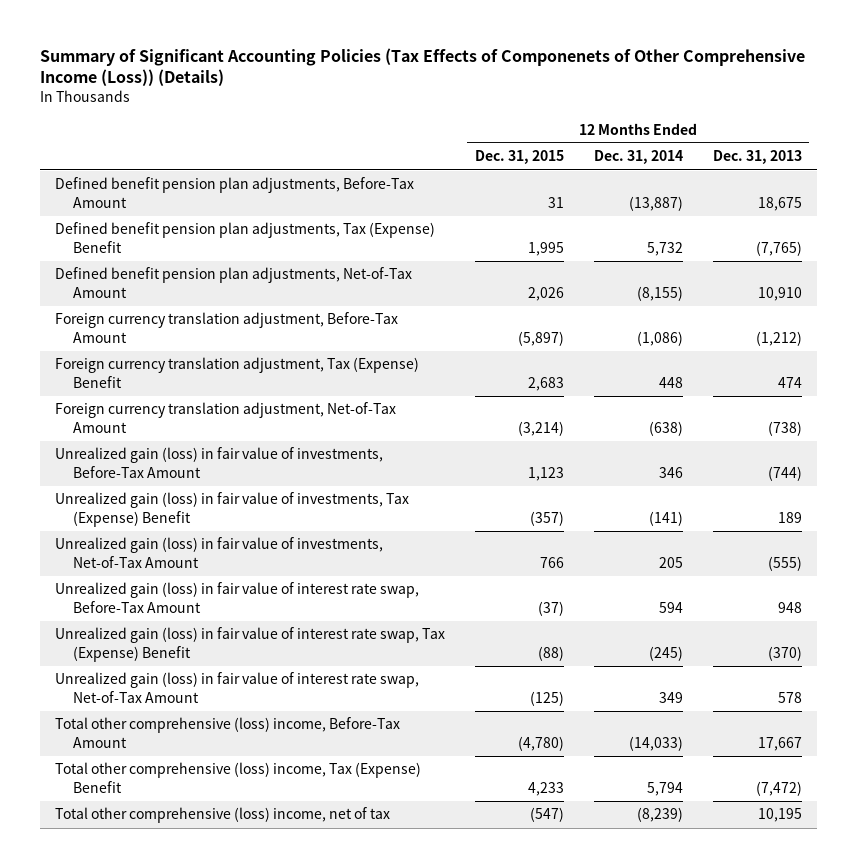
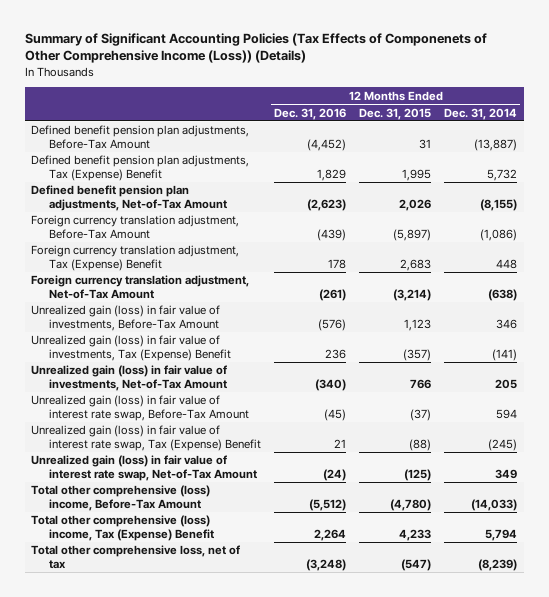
- | 12 Months Ended Dec. 31, 2015 | 12 Months Ended Dec. 31, 2014 | 12 Months Ended Dec. 31, 2013
+ | 12 Months Ended Dec. 31, 2016 | 12 Months Ended Dec. 31, 2015 | 12 Months Ended Dec. 31, 2014
- Total other comprehensive (loss) income, net of tax | (547) | (8,239) | 10,195
+ Total other comprehensive loss, net of tax | (3,248) | (547) | (8,239)

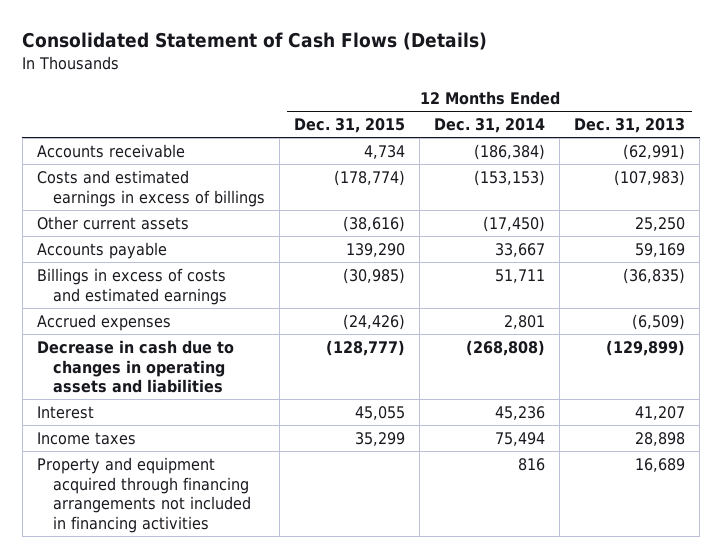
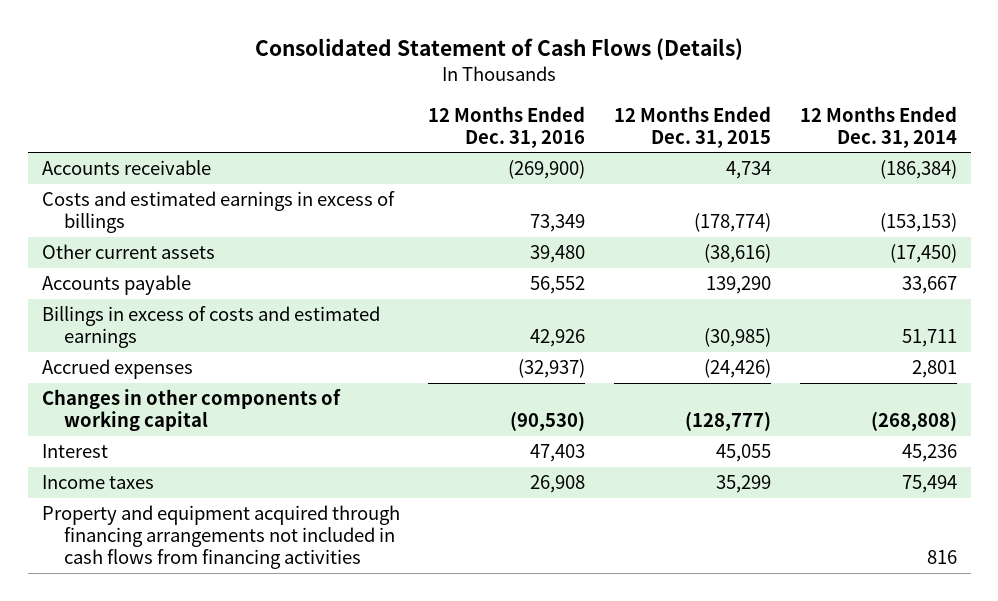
- | 12 Months Ended Dec. 31, 2015 | 12 Months Ended Dec. 31, 2014 | 12 Months Ended Dec. 31, 2013
+ | 12 Months Ended Dec. 31, 2016 | 12 Months Ended Dec. 31, 2015 | 12 Months Ended Dec. 31, 2014
- Decrease in cash due to changes in operating assets and liabilities | (128,777) | (268,808) | (129,899)
+ Changes in other components of working capital | (90,530) | (128,777) | (268,808)
- Property and equipment acquired through financing arrangements not included in financing activities | | 816 | 16,689
+ Property and equipment acquired through financing arrangements not included in cash flows from financing activities | | | 816

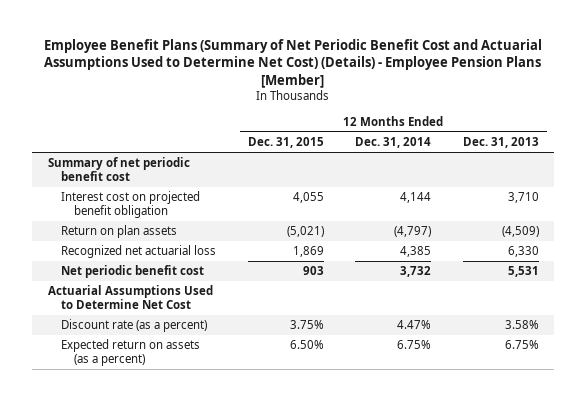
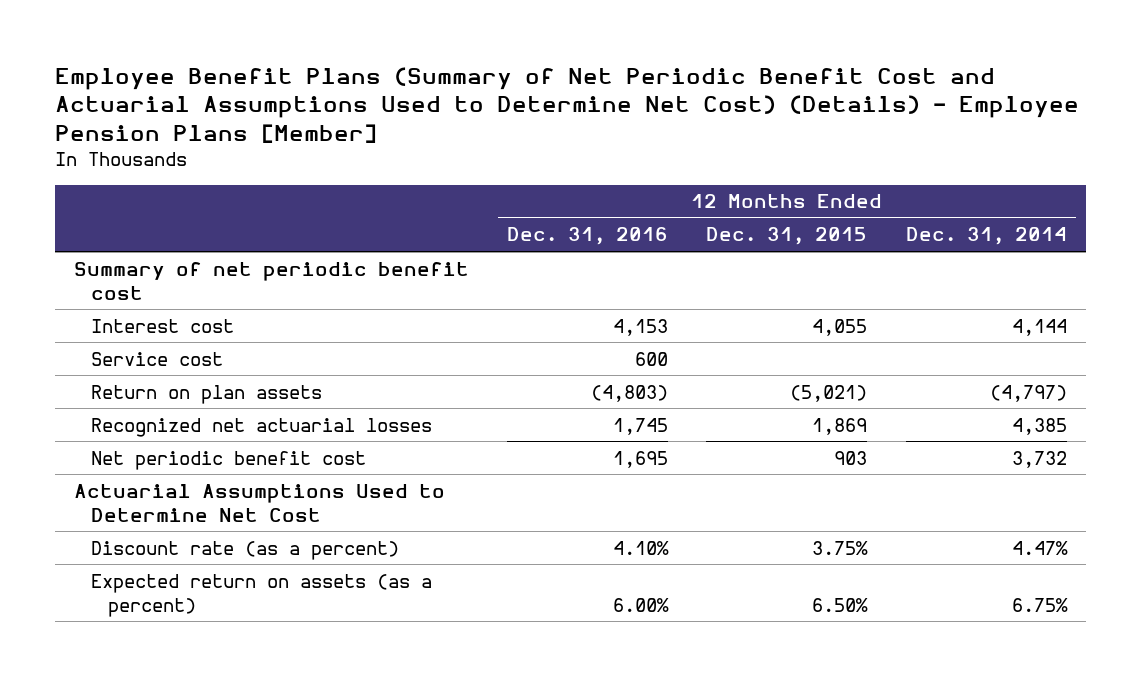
- | 12 Months Ended Dec. 31, 2015 | 12 Months Ended Dec. 31, 2014 | 12 Months Ended Dec. 31, 2013
+ | 12 Months Ended Dec. 31, 2016 | 12 Months Ended Dec. 31, 2015 | 12 Months Ended Dec. 31, 2014
- Interest cost on projected benefit obligation | 4,055 | 4,144 | 3,710
+ Interest cost | 4,153 | 4,055 | 4,144
+ Service cost | 600 | |
- Recognized net actuarial loss | 1,869 | 4,385 | 6,330
+ Recognized net actuarial losses | 1,745 | 1,869 | 4,385

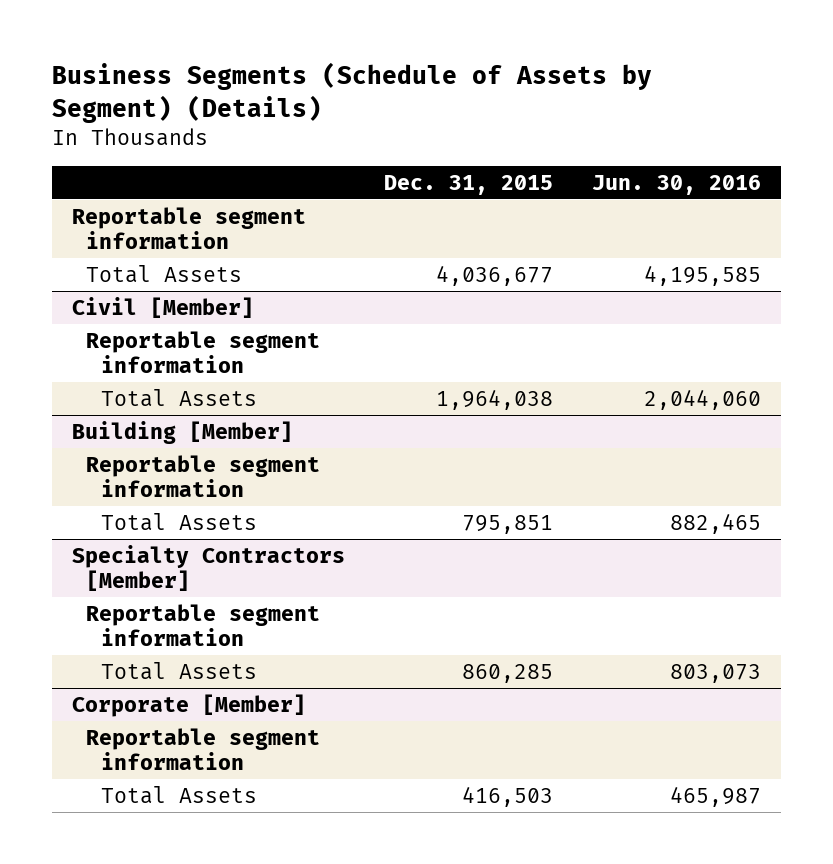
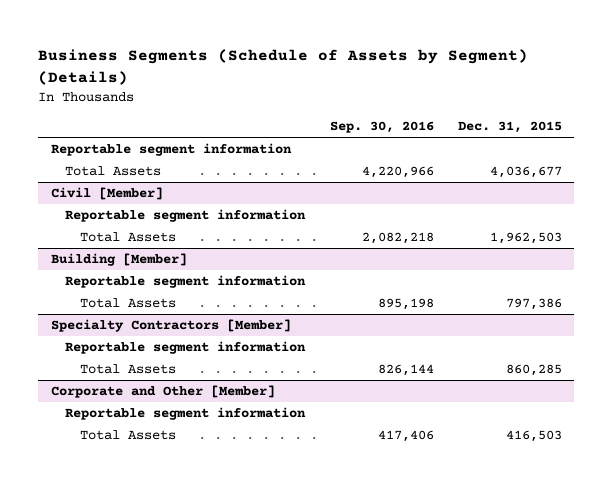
- | Dec. 31, 2015 | Jun. 30, 2016
+ | Sep. 30, 2016 | Dec. 31, 2015
@ Civil [Member]
- Total Assets | 1,964,038 | 2,044,060
+ Total Assets | 2,082,218 | 1,962,503
@ Building [Member]
- Total Assets | 795,851 | 882,465
+ Total Assets | 895,198 | 797,386
- Corporate [Member]
+ Corporate and Other [Member]

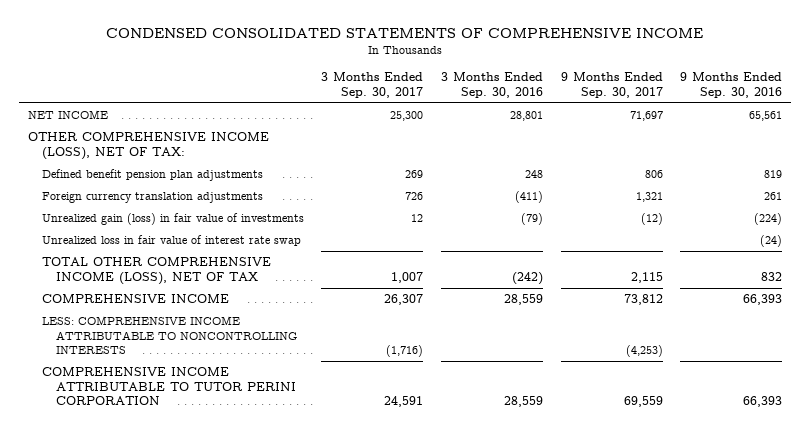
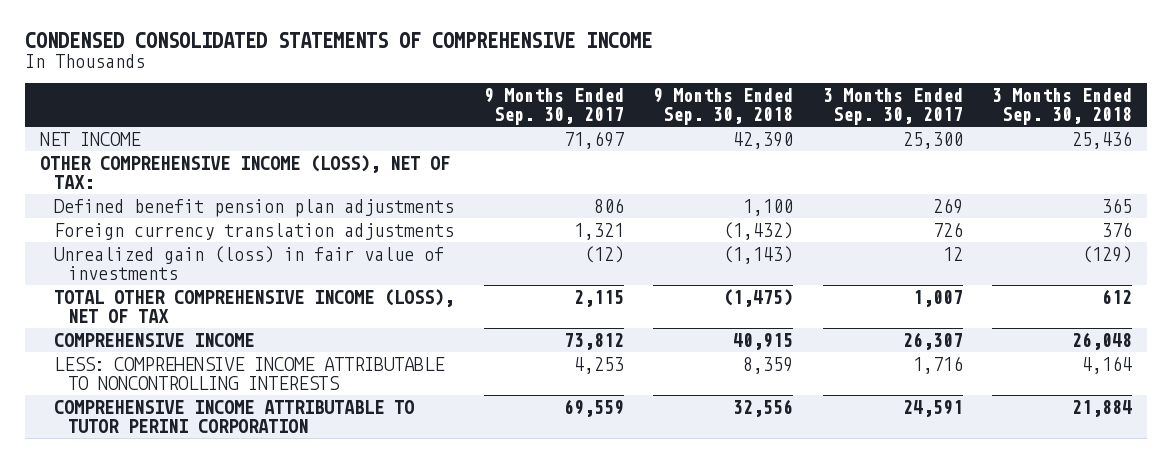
- | 3 Months Ended Sep. 30, 2017 | 3 Months Ended Sep. 30, 2016 | 9 Months Ended Sep. 30, 2017 | 9 Months Ended Sep. 30, 2016
+ | 9 Months Ended Sep. 30, 2017 | 9 Months Ended Sep. 30, 2018 | 3 Months Ended Sep. 30, 2017 | 3 Months Ended Sep. 30, 2018
- Unrealized loss in fair value of interest rate swap | | | | (24)
- LESS: COMPREHENSIVE INCOME ATTRIBUTABLE TO NONCONTROLLING INTERESTS | (1,716) | | (4,253) |
+ LESS: COMPREHENSIVE INCOME ATTRIBUTABLE TO NONCONTROLLING INTERESTS | 4,253 | 8,359 | 1,716 | 4,164

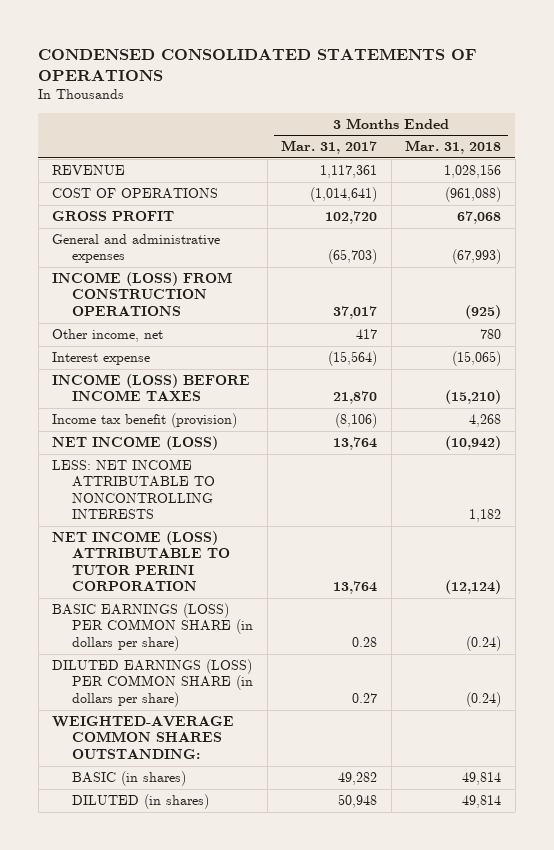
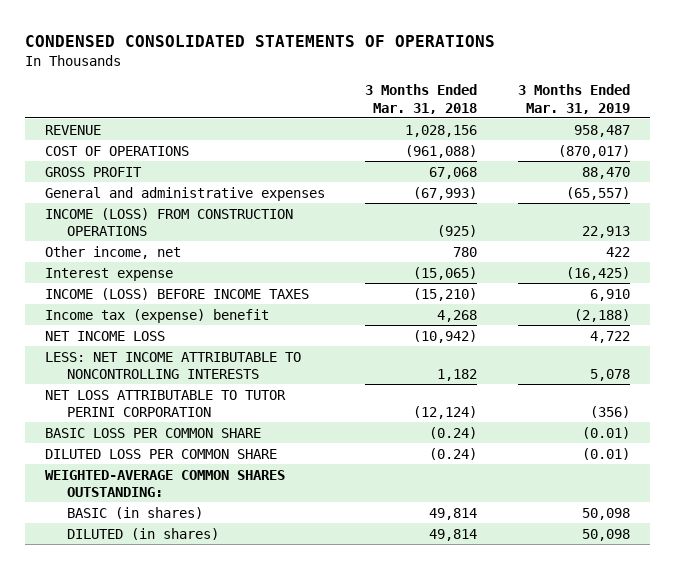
- | 3 Months Ended Mar. 31, 2017 | 3 Months Ended Mar. 31, 2018
+ | 3 Months Ended Mar. 31, 2018 | 3 Months Ended Mar. 31, 2019
- Income tax benefit (provision) | (8,106) | 4,268
- NET INCOME (LOSS) | 13,764 | (10,942)
+ Income tax (expense) benefit | 4,268 | (2,188)
+ NET INCOME LOSS | (10,942) | 4,722
- NET INCOME (LOSS) ATTRIBUTABLE TO TUTOR PERINI CORPORATION | 13,764 | (12,124)
- BASIC EARNINGS (LOSS) PER COMMON SHARE (in dollars per share) | 0.28 | (0.24)
- DILUTED EARNINGS (LOSS) PER COMMON SHARE (in dollars per share) | 0.27 | (0.24)
+ NET LOSS ATTRIBUTABLE TO TUTOR PERINI CORPORATION | (12,124) | (356)
+ BASIC LOSS PER COMMON SHARE | (0.24) | (0.01)
+ DILUTED LOSS PER COMMON SHARE | (0.24) | (0.01)

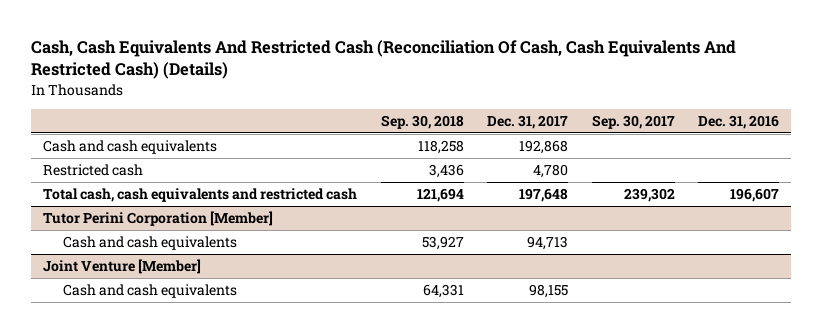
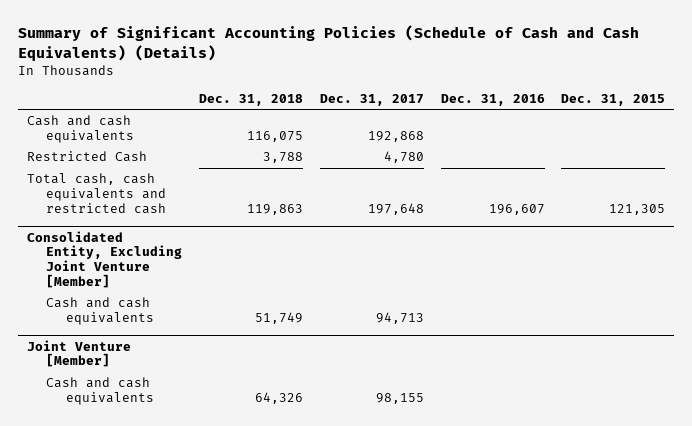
- Cash, Cash Equivalents And Restricted Cash (Reconciliation Of Cash, Cash Equivalents And Restricted Cash) (Details)
+ Summary of Significant Accounting Policies (Schedule of Cash and Cash Equivalents) (Details)
- | Sep. 30, 2018 | Dec. 31, 2017 | Sep. 30, 2017 | Dec. 31, 2016
+ | Dec. 31, 2018 | Dec. 31, 2017 | Dec. 31, 2016 | Dec. 31, 2015
- Restricted cash | 3,436 | 4,780 | |
+ Restricted Cash | 3,788 | 4,780 | |
- Tutor Perini Corporation [Member]
+ Consolidated Entity, Excluding Joint Venture [Member]

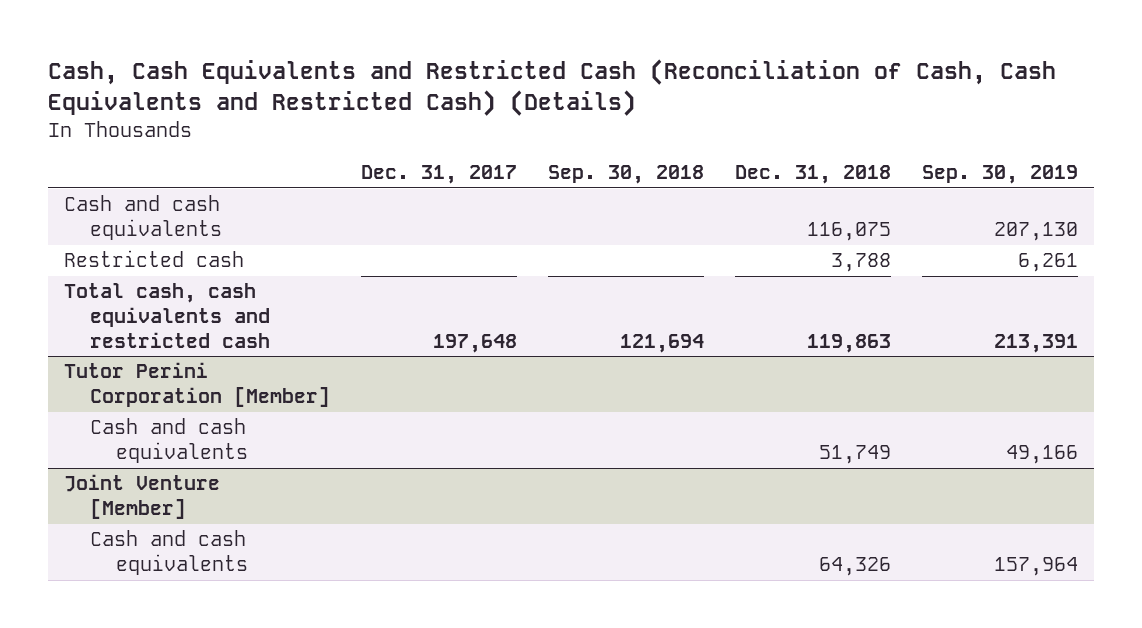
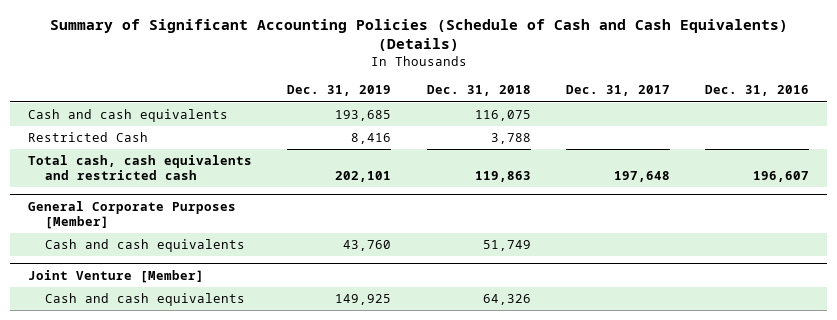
- Cash, Cash Equivalents and Restricted Cash (Reconciliation of Cash, Cash Equivalents and Restricted Cash) (Details)
+ Summary of Significant Accounting Policies (Schedule of Cash and Cash Equivalents) (Details)
- | Dec. 31, 2017 | Sep. 30, 2018 | Dec. 31, 2018 | Sep. 30, 2019
+ | Dec. 31, 2019 | Dec. 31, 2018 | Dec. 31, 2017 | Dec. 31, 2016
- Restricted cash | | | 3,788 | 6,261
+ Restricted Cash | 8,416 | 3,788 | |
- Tutor Perini Corporation [Member]
+ General Corporate Purposes [Member]

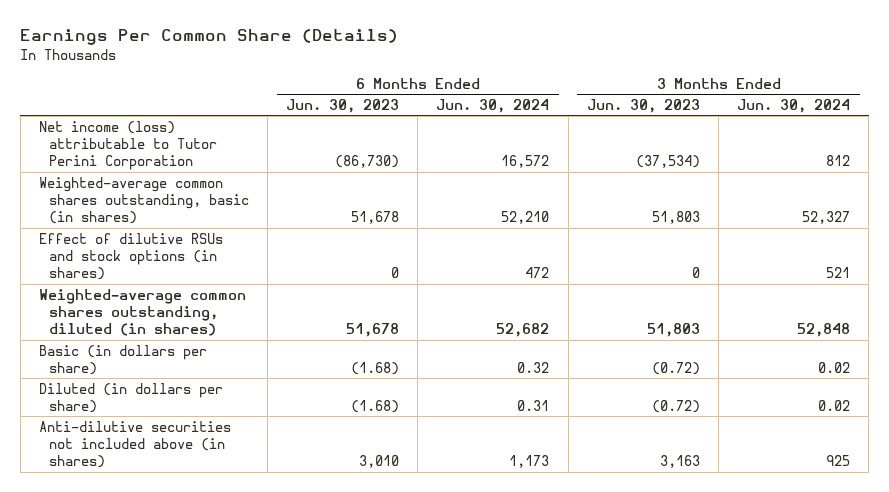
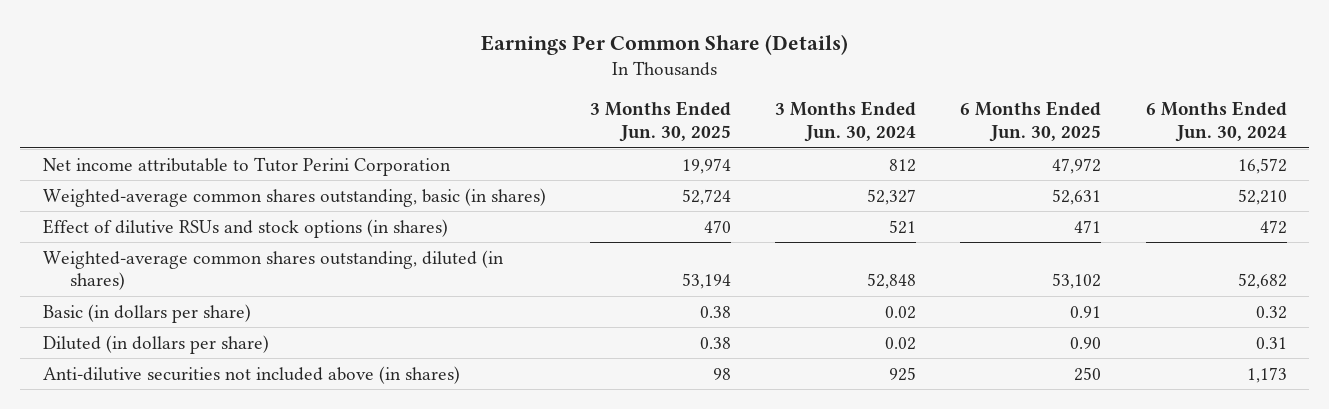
- | 6 Months Ended Jun. 30, 2023 | 6 Months Ended Jun. 30, 2024 | 3 Months Ended Jun. 30, 2023 | 3 Months Ended Jun. 30, 2024
+ | 3 Months Ended Jun. 30, 2025 | 3 Months Ended Jun. 30, 2024 | 6 Months Ended Jun. 30, 2025 | 6 Months Ended Jun. 30, 2024
- Net income (loss) attributable to Tutor Perini Corporation | (86,730) | 16,572 | (37,534) | 812
+ Net income attributable to Tutor Perini Corporation | 19,974 | 812 | 47,972 | 16,572

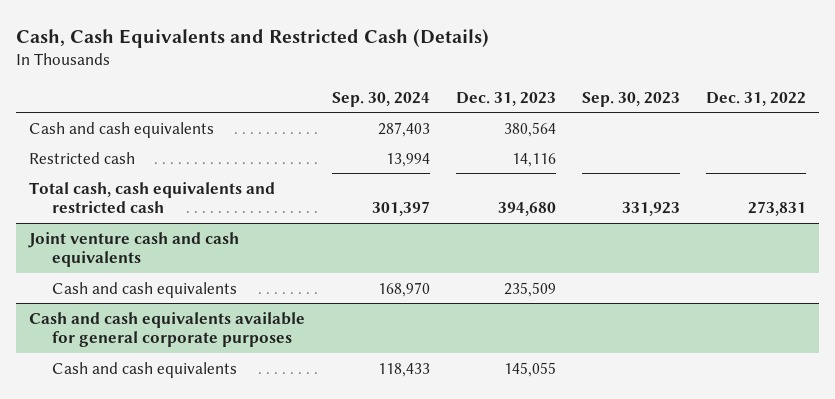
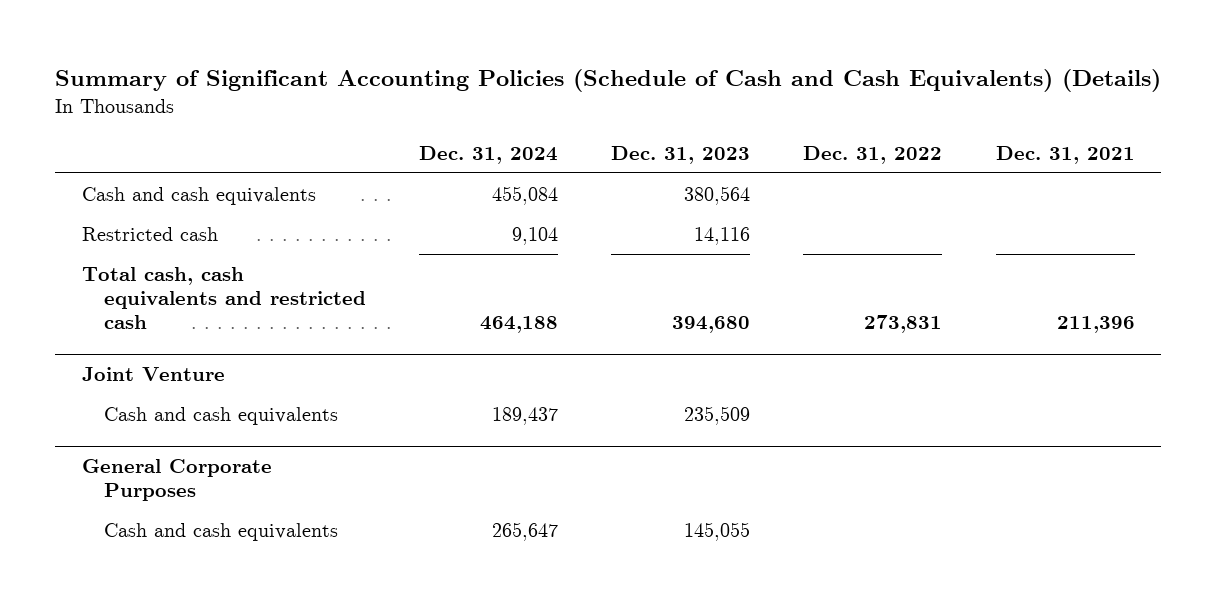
- Cash, Cash Equivalents and Restricted Cash (Details)
+ Summary of Significant Accounting Policies (Schedule of Cash and Cash Equivalents) (Details)
- | Sep. 30, 2024 | Dec. 31, 2023 | Sep. 30, 2023 | Dec. 31, 2022
+ | Dec. 31, 2024 | Dec. 31, 2023 | Dec. 31, 2022 | Dec. 31, 2021
- Joint venture cash and cash equivalents
+ Joint Venture
- Cash and cash equivalents available for general corporate purposes
+ General Corporate Purposes

